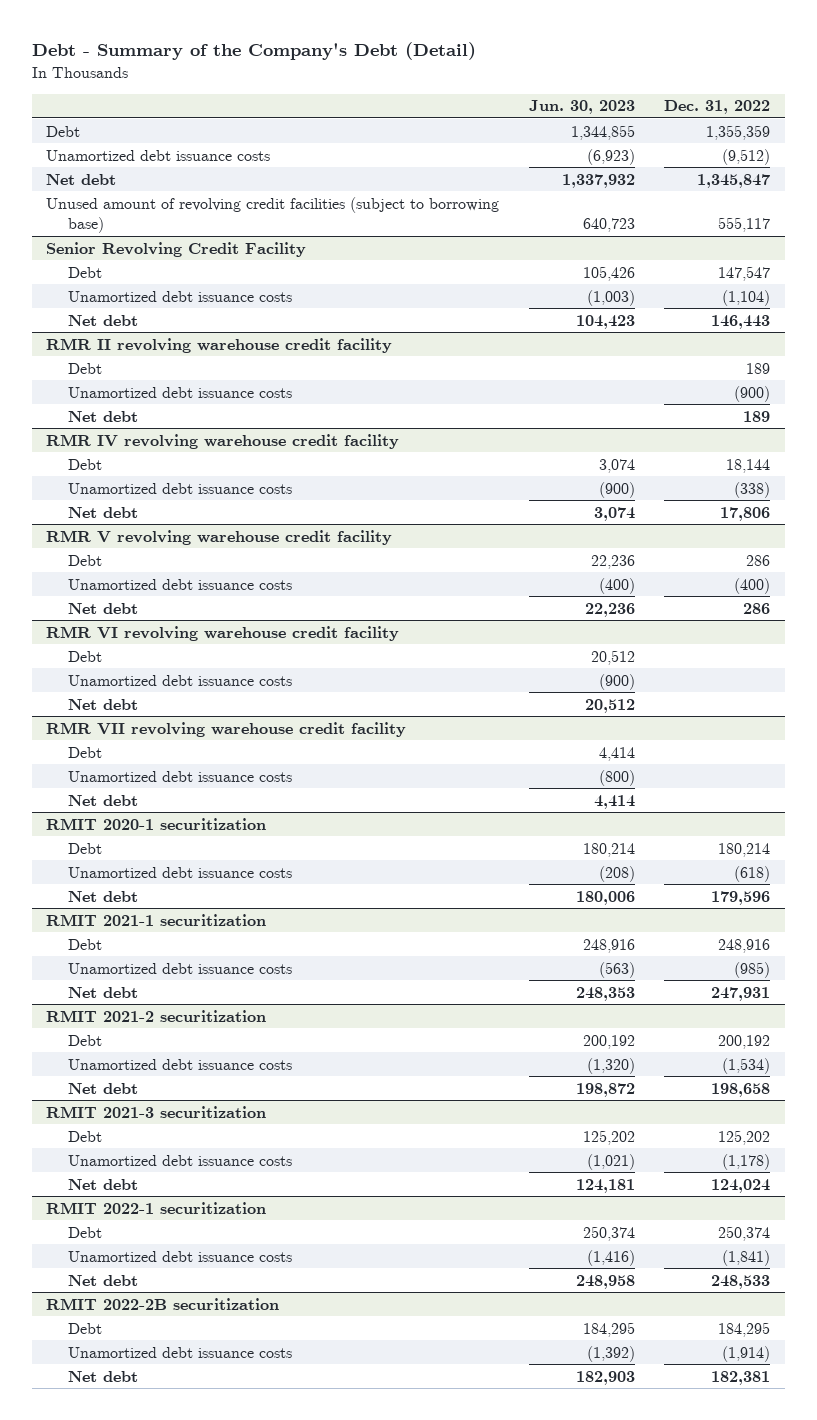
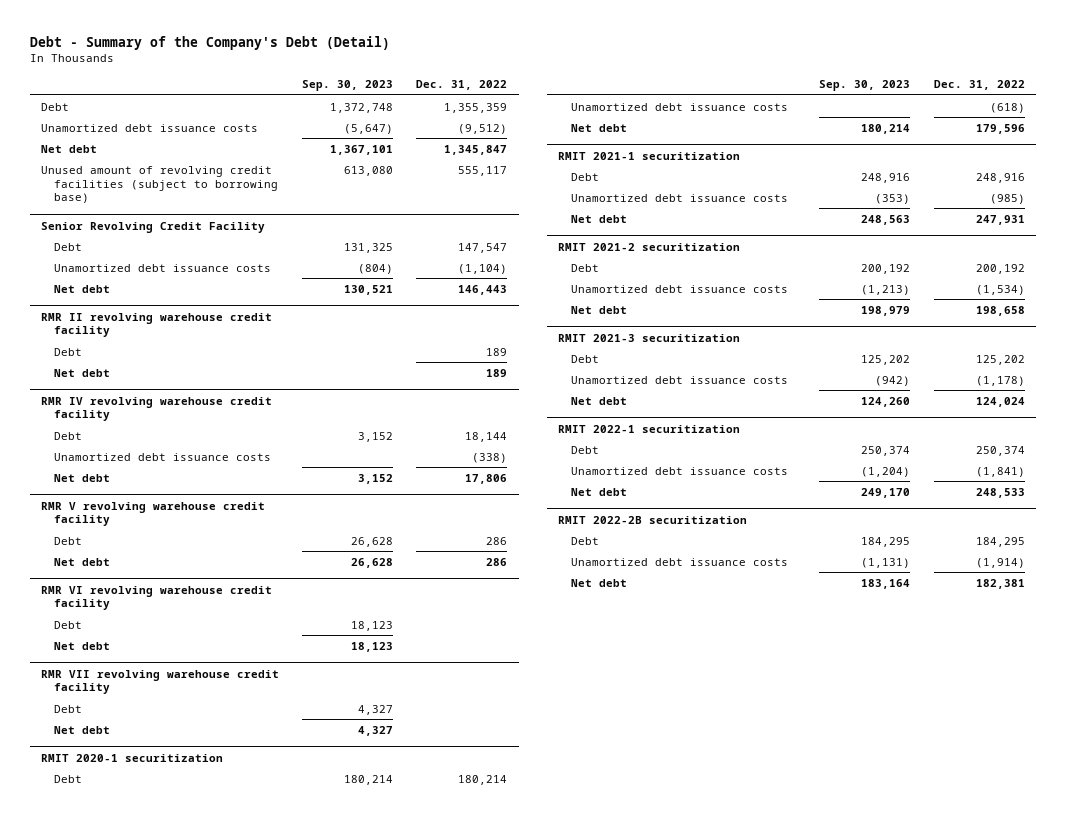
- | Jun. 30, 2023 | Dec. 31, 2022
+ | Sep. 30, 2023 | Dec. 31, 2022
@ RMR II revolving warehouse credit facility
- Unamortized debt issuance costs | | (900)
@ RMR V revolving warehouse credit facility
- Unamortized debt issuance costs | (400) | (400)
@ RMR VI revolving warehouse credit facility
- Unamortized debt issuance costs | (900) |
@ RMR VII revolving warehouse credit facility
- Unamortized debt issuance costs | (800) |

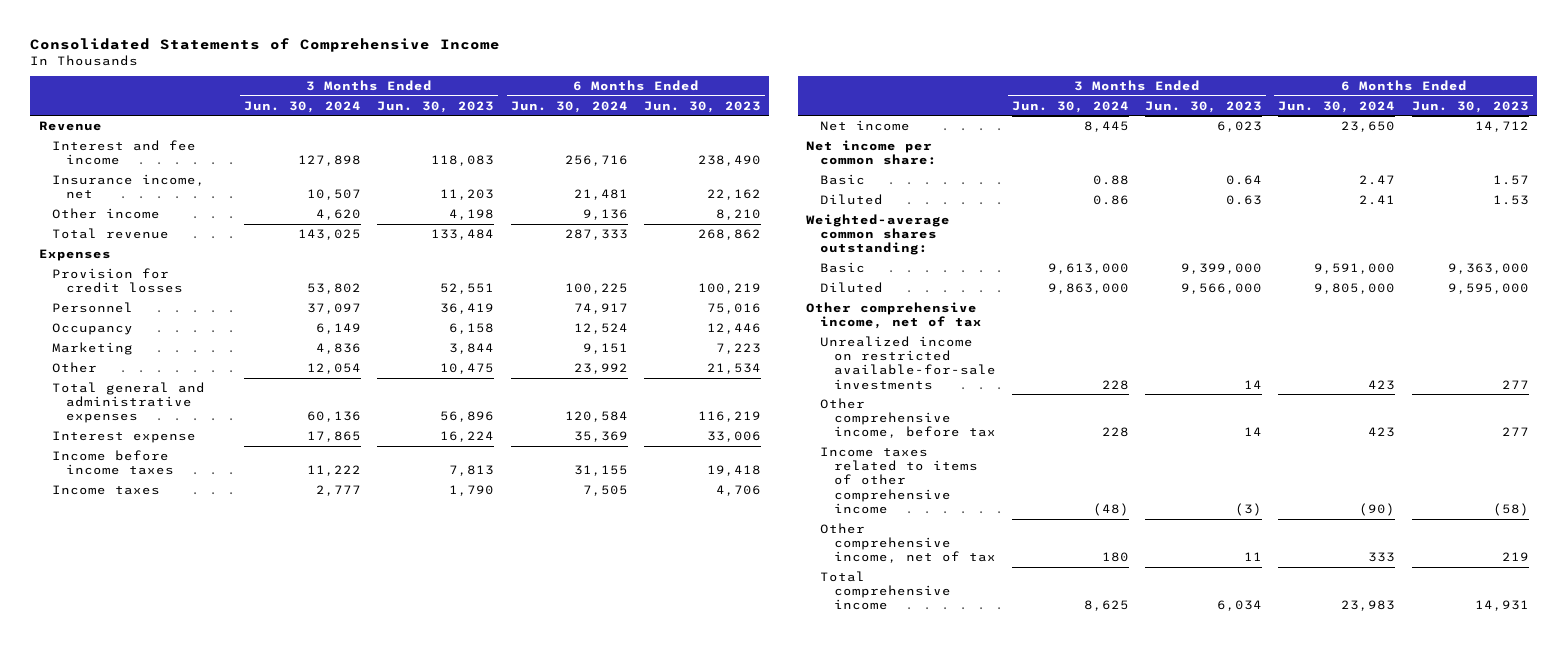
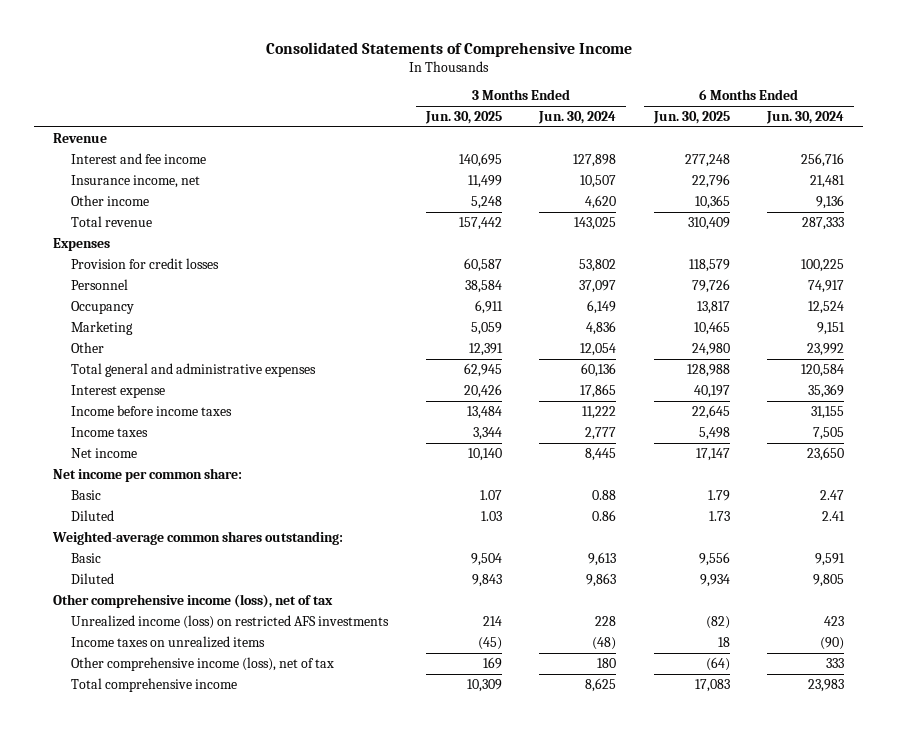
- | 3 Months Ended Jun. 30, 2024 | 3 Months Ended Jun. 30, 2023 | 6 Months Ended Jun. 30, 2024 | 6 Months Ended Jun. 30, 2023
+ | 3 Months Ended Jun. 30, 2025 | 3 Months Ended Jun. 30, 2024 | 6 Months Ended Jun. 30, 2025 | 6 Months Ended Jun. 30, 2024
- Basic | 9,613,000 | 9,399,000 | 9,591,000 | 9,363,000
- Diluted | 9,863,000 | 9,566,000 | 9,805,000 | 9,595,000
- Other comprehensive income, net of tax
- Unrealized income on restricted available-for-sale investments | 228 | 14 | 423 | 277
- Other comprehensive income, before tax | 228 | 14 | 423 | 277
- Income taxes related to items of other comprehensive income | (48) | (3) | (90) | (58)
- Other comprehensive income, net of tax | 180 | 11 | 333 | 219
+ Basic | 9,504 | 9,613 | 9,556 | 9,591
+ Diluted | 9,843 | 9,863 | 9,934 | 9,805
+ Other comprehensive income (loss), net of tax
+ Unrealized income (loss) on restricted AFS investments | 214 | 228 | (82) | 423
+ Income taxes on unrealized items | (45) | (48) | 18 | (90)
+ Other comprehensive income (loss), net of tax | 169 | 180 | (64) | 333

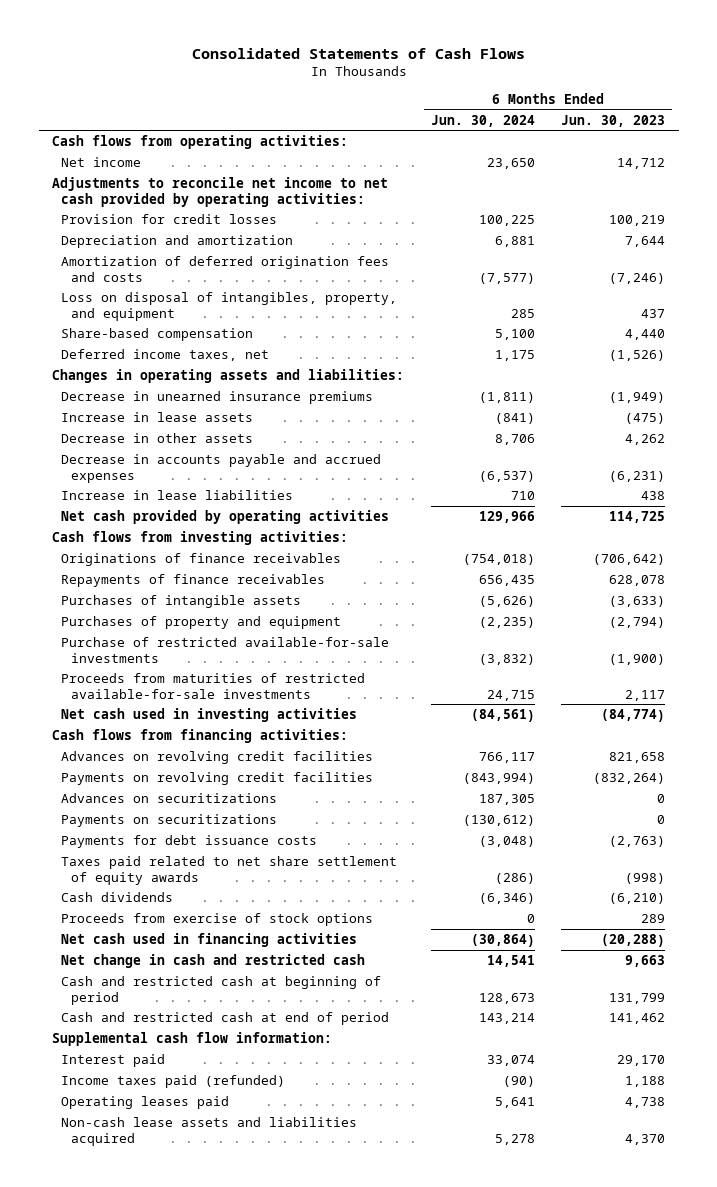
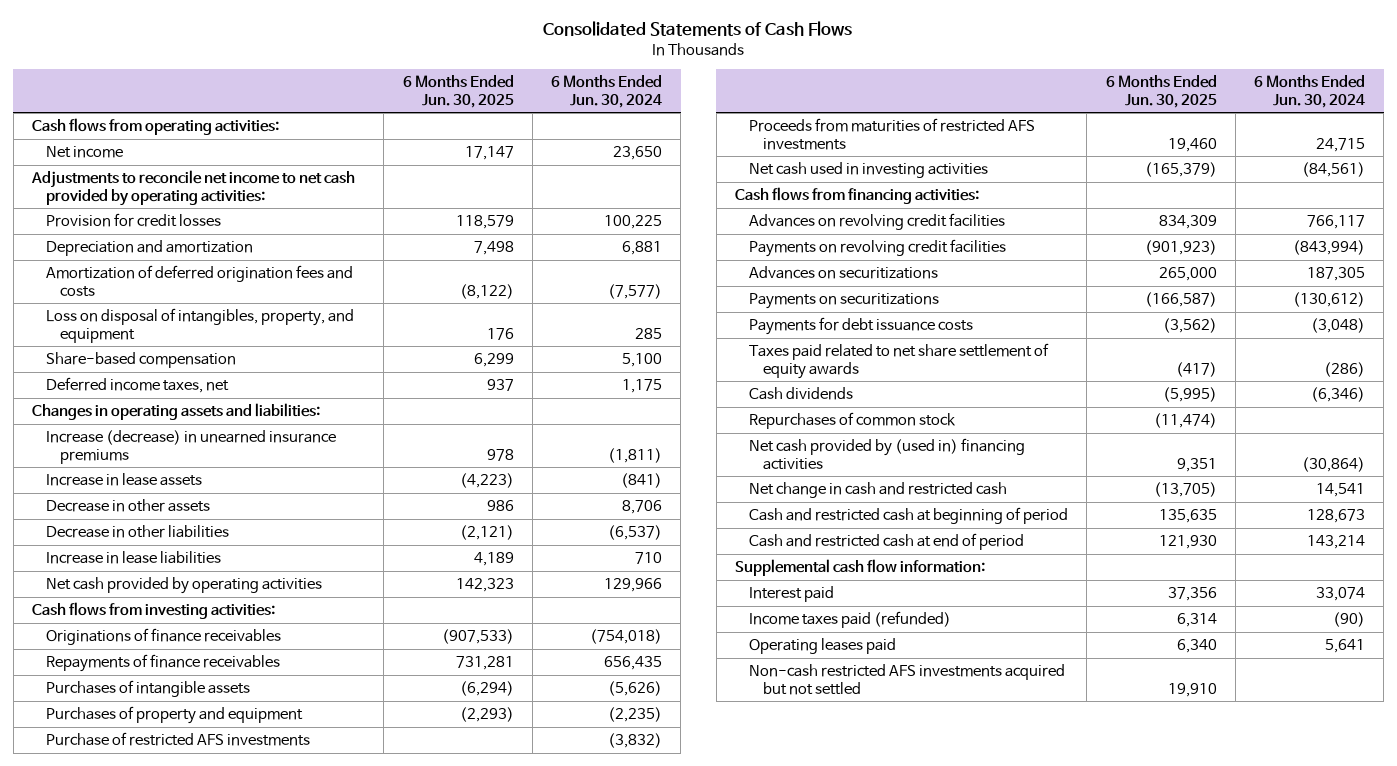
- | 6 Months Ended Jun. 30, 2024 | 6 Months Ended Jun. 30, 2023
+ | 6 Months Ended Jun. 30, 2025 | 6 Months Ended Jun. 30, 2024
- Decrease in unearned insurance premiums | (1,811) | (1,949)
+ Increase (decrease) in unearned insurance premiums | 978 | (1,811)
- Decrease in accounts payable and accrued expenses | (6,537) | (6,231)
+ Decrease in other liabilities | (2,121) | (6,537)
- Purchase of restricted available-for-sale investments | (3,832) | (1,900)
- Proceeds from maturities of restricted available-for-sale investments | 24,715 | 2,117
+ Purchase of restricted AFS investments | | (3,832)
+ Proceeds from maturities of restricted AFS investments | 19,460 | 24,715
- Proceeds from exercise of stock options | 0 | 289
- Net cash used in financing activities | (30,864) | (20,288)
+ Repurchases of common stock | (11,474) |
+ Net cash provided by (used in) financing activities | 9,351 | (30,864)
- Non-cash lease assets and liabilities acquired | 5,278 | 4,370
+ Non-cash restricted AFS investments acquired but not settled | 19,910 |

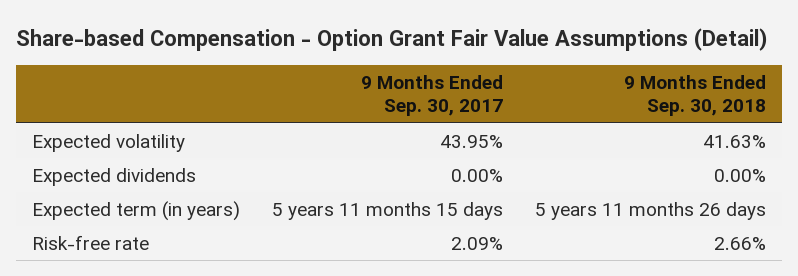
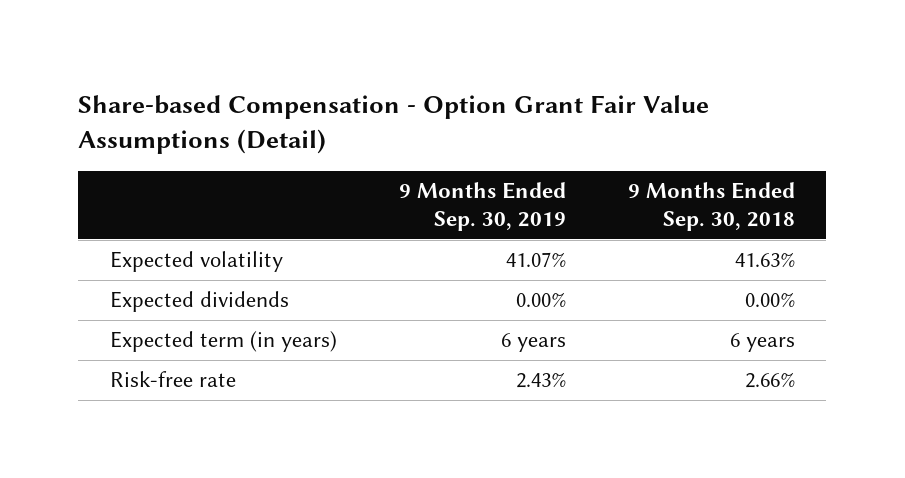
- | 9 Months Ended Sep. 30, 2017 | 9 Months Ended Sep. 30, 2018
+ | 9 Months Ended Sep. 30, 2019 | 9 Months Ended Sep. 30, 2018
- Expected term (in years) | 5 years 11 months 15 days | 5 years 11 months 26 days
+ Expected term (in years) | 6 years | 6 years

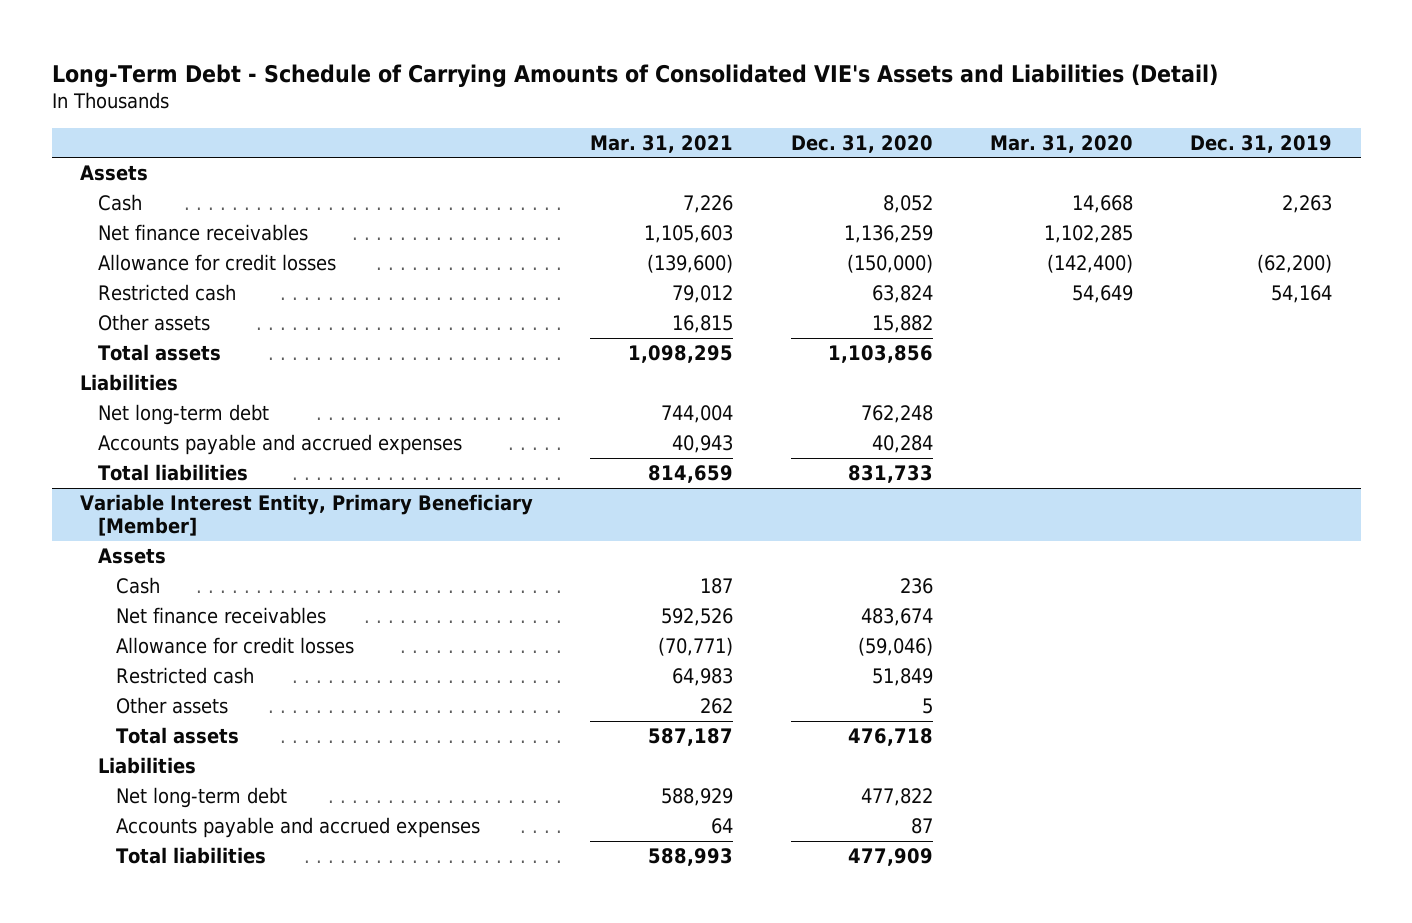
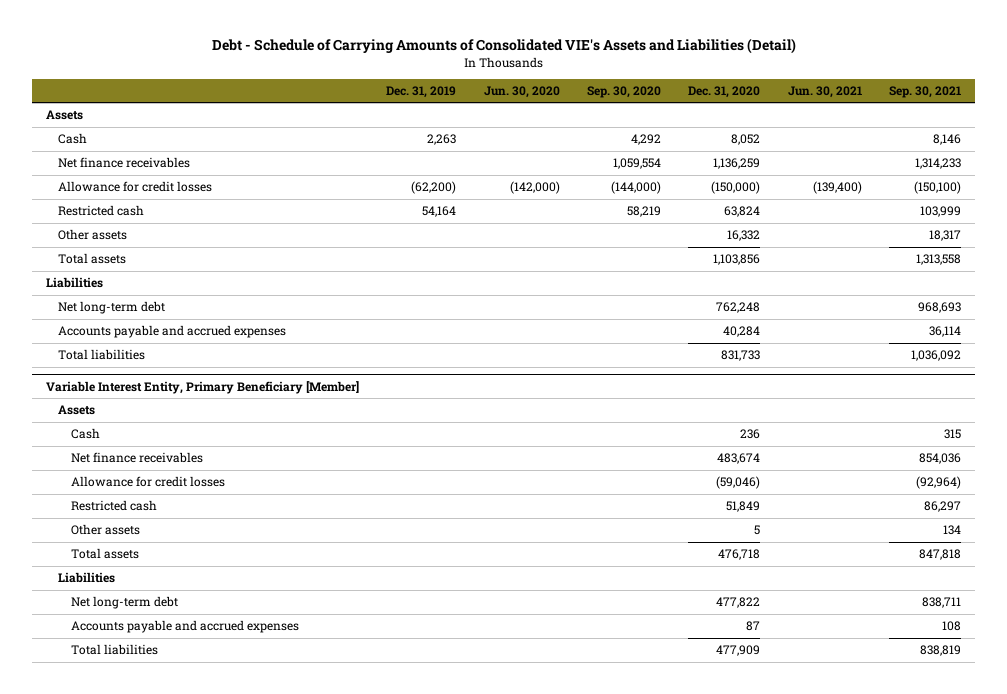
- Long-Term Debt - Schedule of Carrying Amounts of Consolidated VIE's Assets and Liabilities (Detail)
+ Debt - Schedule of Carrying Amounts of Consolidated VIE's Assets and Liabilities (Detail)
- | Mar. 31, 2021 | Dec. 31, 2020 | Mar. 31, 2020 | Dec. 31, 2019
+ | Dec. 31, 2019 | Jun. 30, 2020 | Sep. 30, 2020 | Dec. 31, 2020 | Jun. 30, 2021 | Sep. 30, 2021
- Other assets | 16,815 | 15,882 | |
+ Other assets | | | | 16,332 | | 18,317

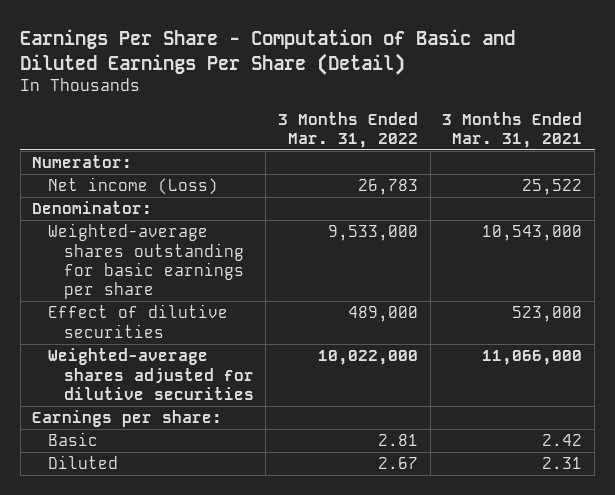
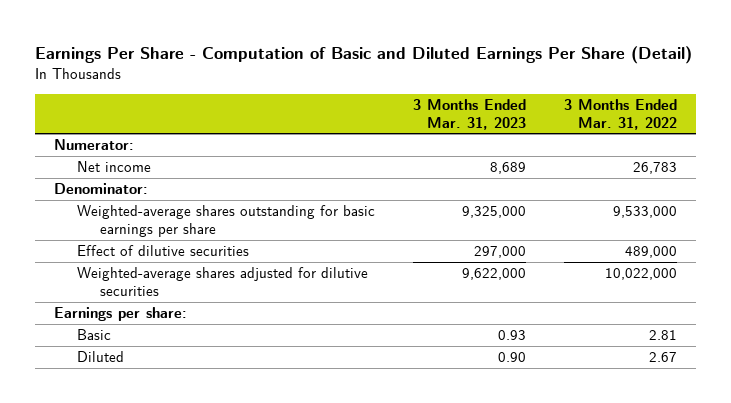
- | 3 Months Ended Mar. 31, 2022 | 3 Months Ended Mar. 31, 2021
+ | 3 Months Ended Mar. 31, 2023 | 3 Months Ended Mar. 31, 2022
- Net income (Loss) | 26,783 | 25,522
+ Net income | 8,689 | 26,783

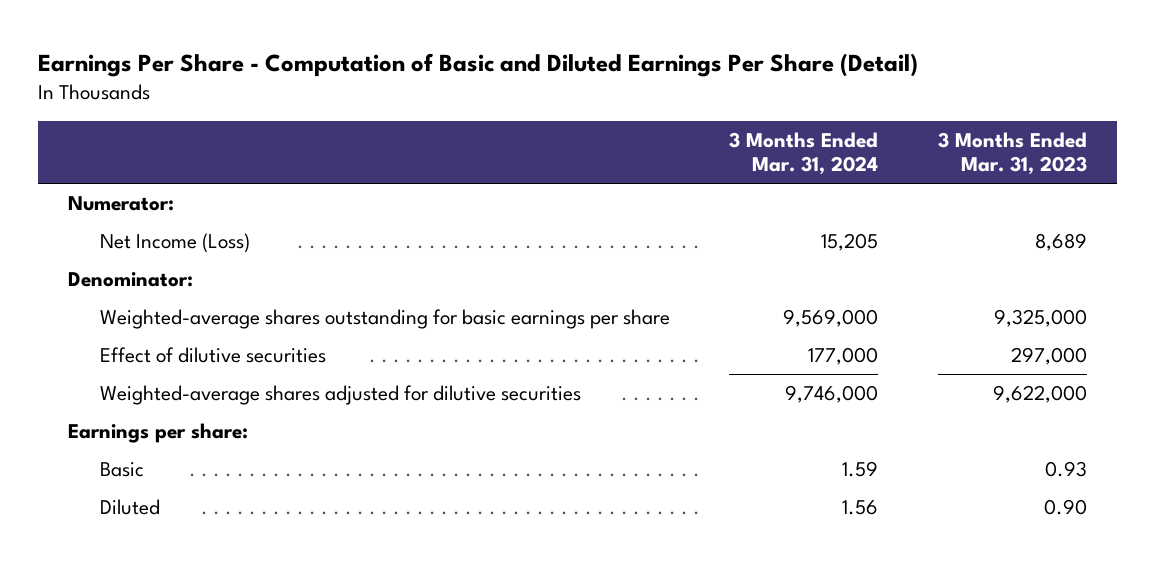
- | 3 Months Ended Mar. 31, 2023 | 3 Months Ended Mar. 31, 2022
+ | 3 Months Ended Mar. 31, 2024 | 3 Months Ended Mar. 31, 2023
- Net income | 8,689 | 26,783
+ Net Income (Loss) | 15,205 | 8,689

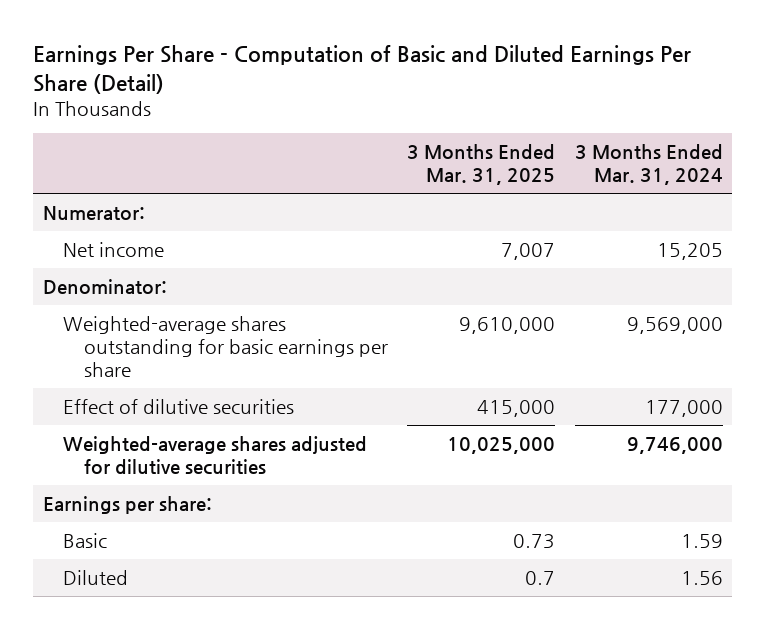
- | 3 Months Ended Mar. 31, 2024 | 3 Months Ended Mar. 31, 2023
+ | 3 Months Ended Mar. 31, 2025 | 3 Months Ended Mar. 31, 2024
- Net Income (Loss) | 15,205 | 8,689
+ Net income | 7,007 | 15,205

